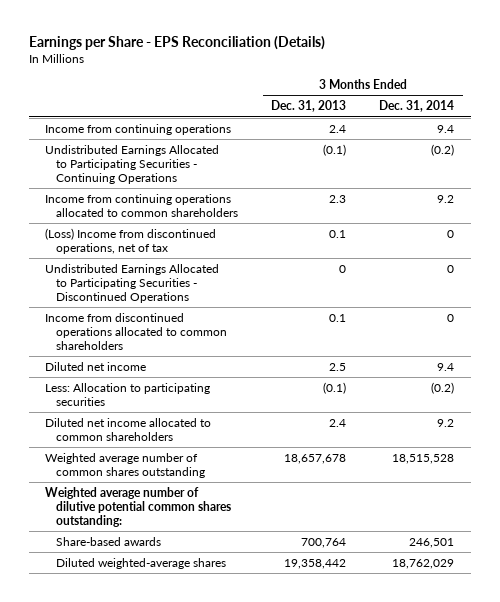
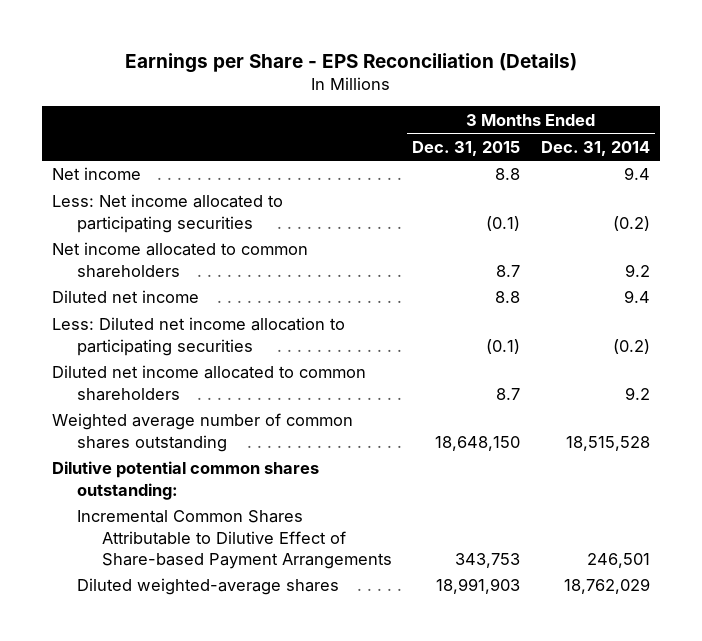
- | 3 Months Ended Dec. 31, 2013 | 3 Months Ended Dec. 31, 2014
+ | 3 Months Ended Dec. 31, 2015 | 3 Months Ended Dec. 31, 2014
- Income from continuing operations | 2.4 | 9.4
- Undistributed Earnings Allocated to Participating Securities - Continuing Operations | (0.1) | (0.2)
- Income from continuing operations allocated to common shareholders | 2.3 | 9.2
- (Loss) Income from discontinued operations, net of tax | 0.1 | 0
- Undistributed Earnings Allocated to Participating Securities - Discontinued Operations | 0 | 0
- Income from discontinued operations allocated to common shareholders | 0.1 | 0
+ Net income | 8.8 | 9.4
+ Less: Net income allocated to participating securities | (0.1) | (0.2)
+ Net income allocated to common shareholders | 8.7 | 9.2
- Less: Allocation to participating securities | (0.1) | (0.2)
+ Less: Diluted net income allocation to participating securities | (0.1) | (0.2)
- Weighted average number of dilutive potential common shares outstanding:
- Share-based awards | 700,764 | 246,501
+ Dilutive potential common shares outstanding:
+ Incremental Common Shares Attributable to Dilutive Effect of Share-based Payment Arrangements | 343,753 | 246,501

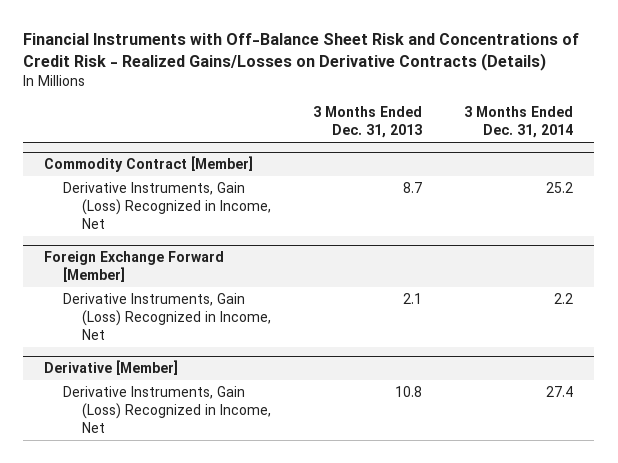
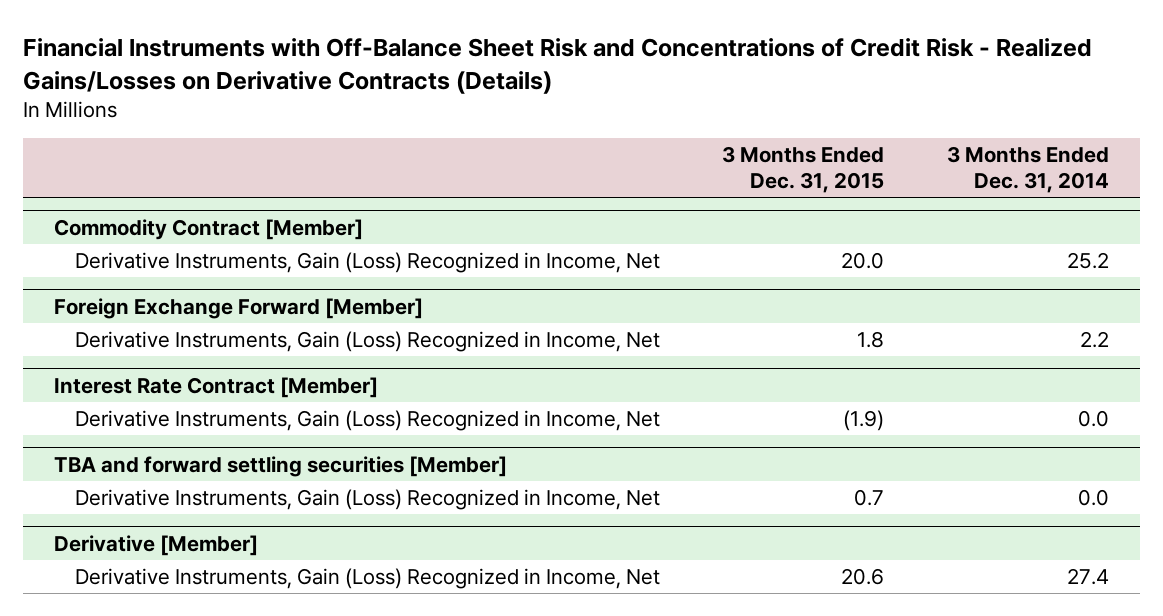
- | 3 Months Ended Dec. 31, 2013 | 3 Months Ended Dec. 31, 2014
+ | 3 Months Ended Dec. 31, 2015 | 3 Months Ended Dec. 31, 2014
+ Interest Rate Contract [Member]
+ Derivative Instruments, Gain (Loss) Recognized in Income, Net | (1.9) | 0.0
+ TBA and forward settling securities [Member]
+ Derivative Instruments, Gain (Loss) Recognized in Income, Net | 0.7 | 0.0

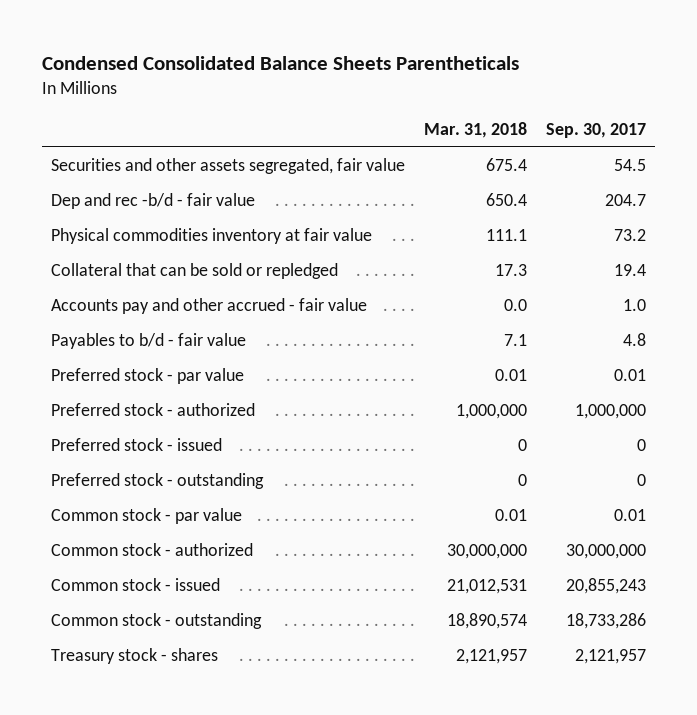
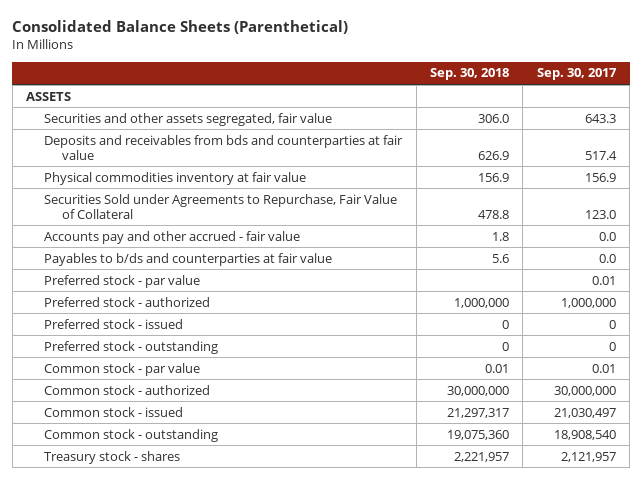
- Condensed Consolidated Balance Sheets Parentheticals
+ Consolidated Balance Sheets (Parenthetical)
- | Mar. 31, 2018 | Sep. 30, 2017
+ | Sep. 30, 2018 | Sep. 30, 2017
- Securities and other assets segregated, fair value | 675.4 | 54.5
- Dep and rec -b/d - fair value | 650.4 | 204.7
- Physical commodities inventory at fair value | 111.1 | 73.2
- Collateral that can be sold or repledged | 17.3 | 19.4
- Accounts pay and other accrued - fair value | 0.0 | 1.0
- Payables to b/d - fair value | 7.1 | 4.8
+ ASSETS
+ Securities and other assets segregated, fair value | 306.0 | 643.3
+ Deposits and receivables from bds and counterparties at fair value | 626.9 | 517.4
+ Physical commodities inventory at fair value | 156.9 | 156.9
+ Securities Sold under Agreements to Repurchase, Fair Value of Collateral | 478.8 | 123.0
+ Accounts pay and other accrued - fair value | 1.8 | 0.0
+ Payables to b/ds and counterparties at fair value | 5.6 | 0.0
- Common stock - issued | 21,012,531 | 20,855,243
- Common stock - outstanding | 18,890,574 | 18,733,286
+ Common stock - issued | 21,297,317 | 21,030,497
+ Common stock - outstanding | 19,075,360 | 18,908,540

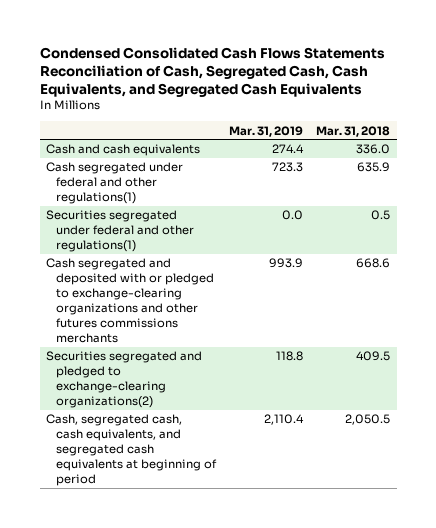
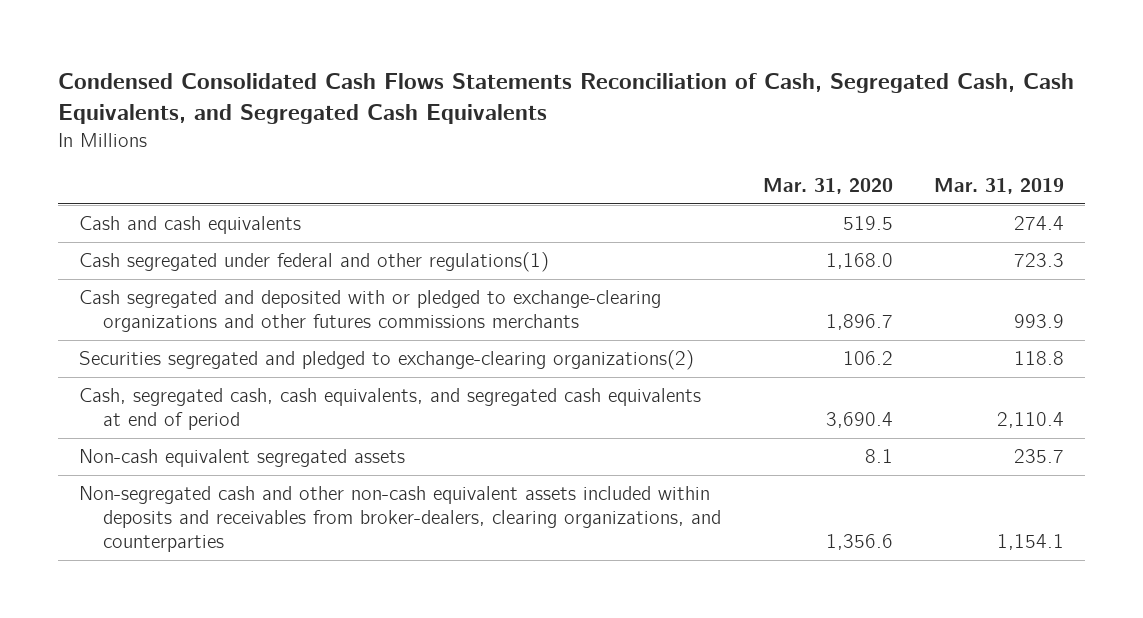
- | Mar. 31, 2019 | Mar. 31, 2018
+ | Mar. 31, 2020 | Mar. 31, 2019
- Securities segregated under federal and other regulations(1) | 0.0 | 0.5
- Cash, segregated cash, cash equivalents, and segregated cash equivalents at beginning of period | 2,110.4 | 2,050.5
+ Cash, segregated cash, cash equivalents, and segregated cash equivalents at end of period | 3,690.4 | 2,110.4
+ Non-cash equivalent segregated assets | 8.1 | 235.7
+ Non-segregated cash and other non-cash equivalent assets included within deposits and receivables from broker-dealers, clearing organizations, and counterparties | 1,356.6 | 1,154.1

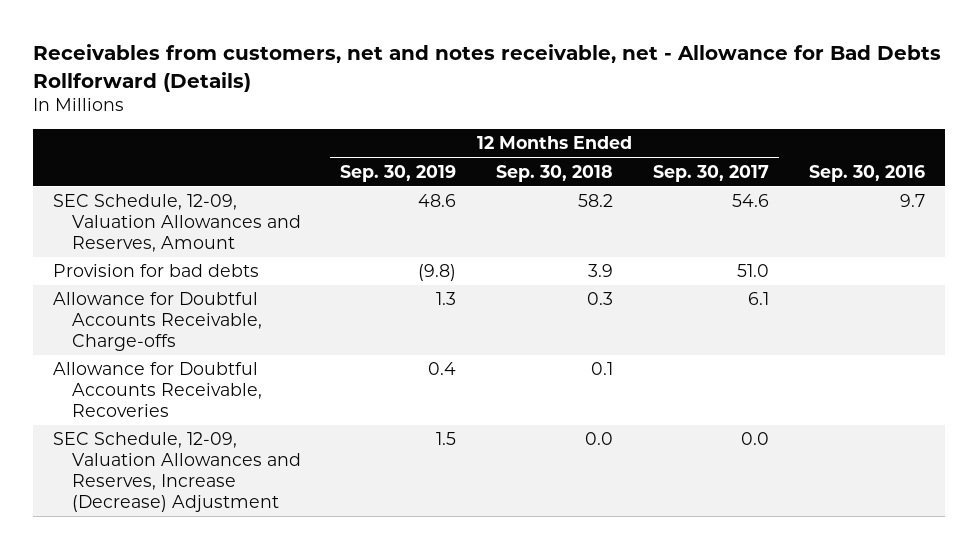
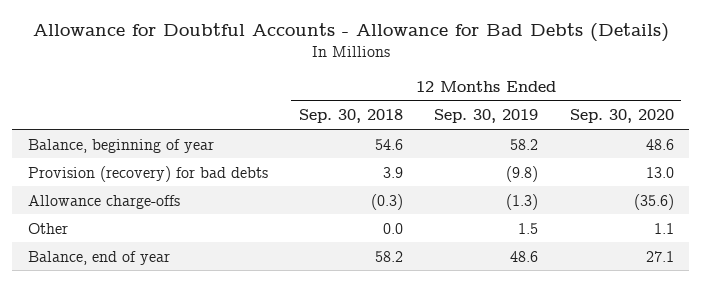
- Receivables from customers, net and notes receivable, net - Allowance for Bad Debts Rollforward (Details)
+ Allowance for Doubtful Accounts - Allowance for Bad Debts (Details)
- | 12 Months Ended Sep. 30, 2019 | 12 Months Ended Sep. 30, 2018 | 12 Months Ended Sep. 30, 2017 | Sep. 30, 2016
+ | 12 Months Ended Sep. 30, 2018 | 12 Months Ended Sep. 30, 2019 | 12 Months Ended Sep. 30, 2020
- SEC Schedule, 12-09, Valuation Allowances and Reserves, Amount | 48.6 | 58.2 | 54.6 | 9.7
- Provision for bad debts | (9.8) | 3.9 | 51.0 |
- Allowance for Doubtful Accounts Receivable, Charge-offs | 1.3 | 0.3 | 6.1 |
- Allowance for Doubtful Accounts Receivable, Recoveries | 0.4 | 0.1 | |
- SEC Schedule, 12-09, Valuation Allowances and Reserves, Increase (Decrease) Adjustment | 1.5 | 0.0 | 0.0 |
+ Balance, beginning of year | 54.6 | 58.2 | 48.6
+ Provision (recovery) for bad debts | 3.9 | (9.8) | 13.0
+ Allowance charge-offs | (0.3) | (1.3) | (35.6)
+ Other | 0.0 | 1.5 | 1.1
+ Balance, end of year | 58.2 | 48.6 | 27.1

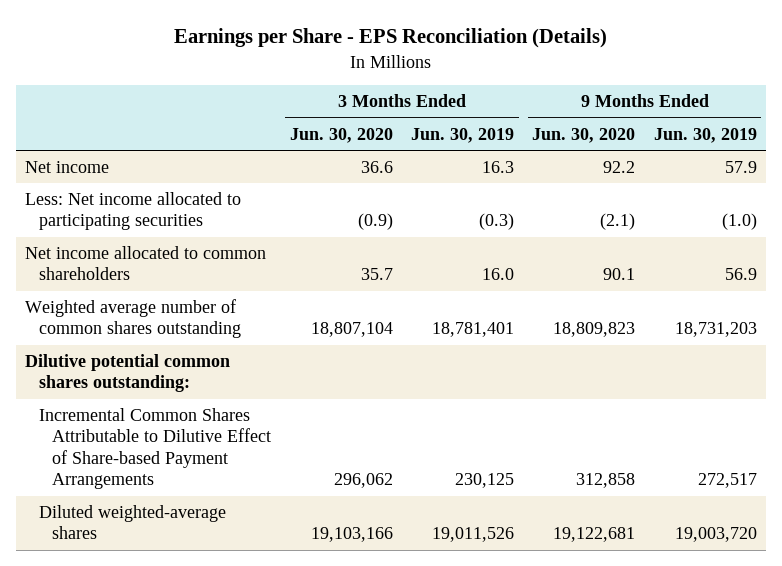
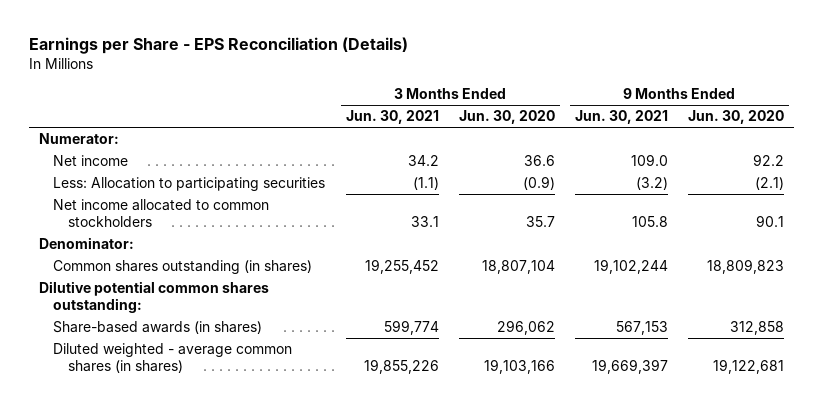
- | 3 Months Ended Jun. 30, 2020 | 3 Months Ended Jun. 30, 2019 | 9 Months Ended Jun. 30, 2020 | 9 Months Ended Jun. 30, 2019
+ | 3 Months Ended Jun. 30, 2021 | 3 Months Ended Jun. 30, 2020 | 9 Months Ended Jun. 30, 2021 | 9 Months Ended Jun. 30, 2020
+ Numerator:
- Less: Net income allocated to participating securities | (0.9) | (0.3) | (2.1) | (1.0)
- Net income allocated to common shareholders | 35.7 | 16.0 | 90.1 | 56.9
- Weighted average number of common shares outstanding | 18,807,104 | 18,781,401 | 18,809,823 | 18,731,203
+ Less: Allocation to participating securities | (1.1) | (0.9) | (3.2) | (2.1)
+ Net income allocated to common stockholders | 33.1 | 35.7 | 105.8 | 90.1
+ Denominator:
+ Common shares outstanding (in shares) | 19,255,452 | 18,807,104 | 19,102,244 | 18,809,823
- Incremental Common Shares Attributable to Dilutive Effect of Share-based Payment Arrangements | 296,062 | 230,125 | 312,858 | 272,517
- Diluted weighted-average shares | 19,103,166 | 19,011,526 | 19,122,681 | 19,003,720
+ Share-based awards (in shares) | 599,774 | 296,062 | 567,153 | 312,858
+ Diluted weighted - average common shares (in shares) | 19,855,226 | 19,103,166 | 19,669,397 | 19,122,681

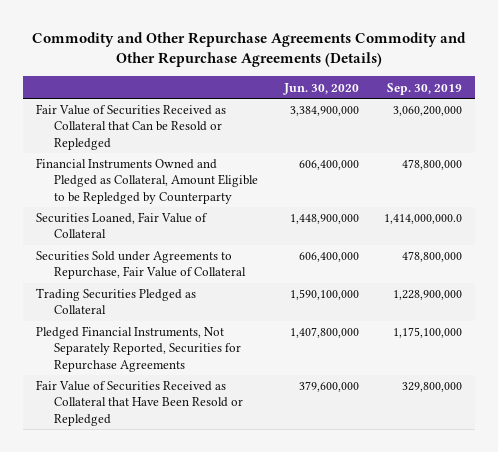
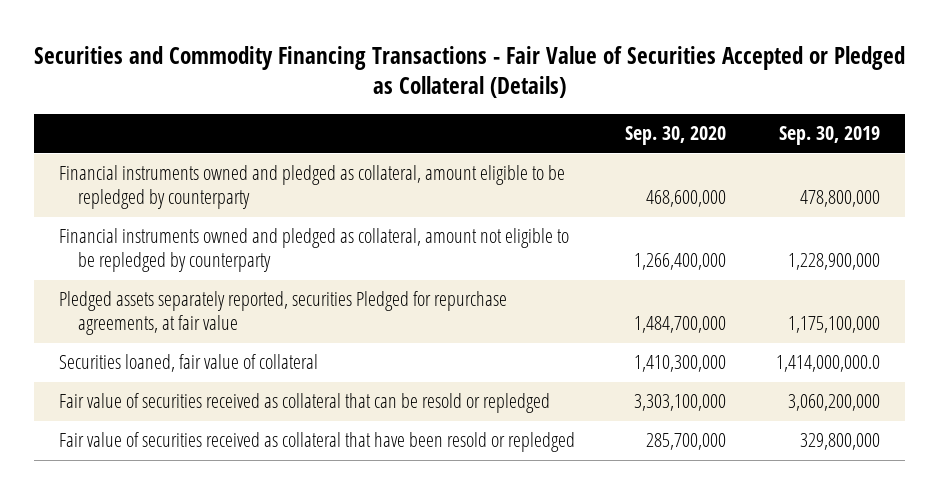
- Commodity and Other Repurchase Agreements Commodity and Other Repurchase Agreements (Details)
+ Securities and Commodity Financing Transactions - Fair Value of Securities Accepted or Pledged as Collateral (Details)
- | Jun. 30, 2020 | Sep. 30, 2019
+ | Sep. 30, 2020 | Sep. 30, 2019
- Fair Value of Securities Received as Collateral that Can be Resold or Repledged | 3,384,900,000 | 3,060,200,000
- Financial Instruments Owned and Pledged as Collateral, Amount Eligible to be Repledged by Counterparty | 606,400,000 | 478,800,000
- Securities Loaned, Fair Value of Collateral | 1,448,900,000 | 1,414,000,000.0
- Securities Sold under Agreements to Repurchase, Fair Value of Collateral | 606,400,000 | 478,800,000
- Trading Securities Pledged as Collateral | 1,590,100,000 | 1,228,900,000
- Pledged Financial Instruments, Not Separately Reported, Securities for Repurchase Agreements | 1,407,800,000 | 1,175,100,000
- Fair Value of Securities Received as Collateral that Have Been Resold or Repledged | 379,600,000 | 329,800,000
+ Financial instruments owned and pledged as collateral, amount eligible to be repledged by counterparty | 468,600,000 | 478,800,000
+ Financial instruments owned and pledged as collateral, amount not eligible to be repledged by counterparty | 1,266,400,000 | 1,228,900,000
+ Pledged assets separately reported, securities Pledged for repurchase agreements, at fair value | 1,484,700,000 | 1,175,100,000
+ Securities loaned, fair value of collateral | 1,410,300,000 | 1,414,000,000.0
+ Fair value of securities received as collateral that can be resold or repledged | 3,303,100,000 | 3,060,200,000
+ Fair value of securities received as collateral that have been resold or repledged | 285,700,000 | 329,800,000

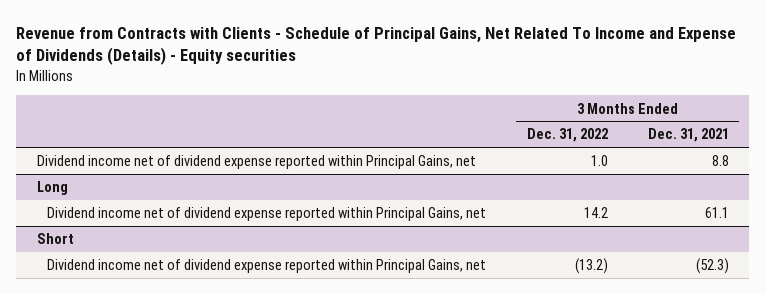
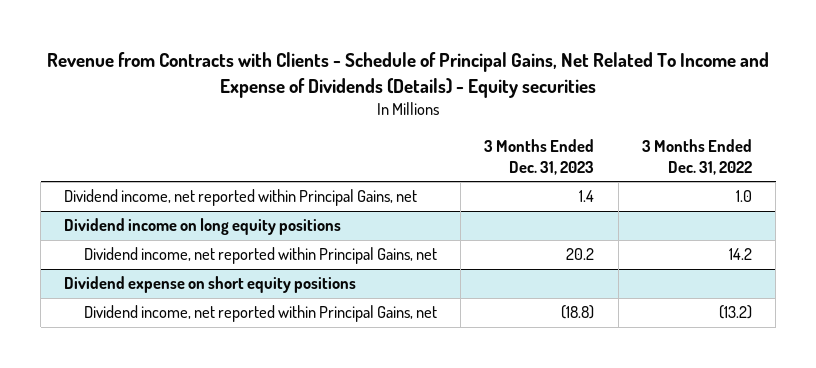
- | 3 Months Ended Dec. 31, 2022 | 3 Months Ended Dec. 31, 2021
+ | 3 Months Ended Dec. 31, 2023 | 3 Months Ended Dec. 31, 2022
- Dividend income net of dividend expense reported within Principal Gains, net | 1.0 | 8.8
- Long
- Dividend income net of dividend expense reported within Principal Gains, net | 14.2 | 61.1
- Short
- Dividend income net of dividend expense reported within Principal Gains, net | (13.2) | (52.3)
+ Dividend income, net reported within Principal Gains, net | 1.4 | 1.0
+ Dividend income on long equity positions
+ Dividend income, net reported within Principal Gains, net | 20.2 | 14.2
+ Dividend expense on short equity positions
+ Dividend income, net reported within Principal Gains, net | (18.8) | (13.2)

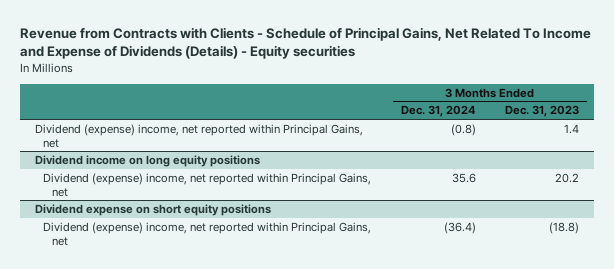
- | 3 Months Ended Dec. 31, 2023 | 3 Months Ended Dec. 31, 2022
+ | 3 Months Ended Dec. 31, 2024 | 3 Months Ended Dec. 31, 2023
- Dividend income, net reported within Principal Gains, net | 1.4 | 1.0
+ Dividend (expense) income, net reported within Principal Gains, net | (0.8) | 1.4
@ Dividend income on long equity positions
- Dividend income, net reported within Principal Gains, net | 20.2 | 14.2
+ Dividend (expense) income, net reported within Principal Gains, net | 35.6 | 20.2
@ Dividend expense on short equity positions
- Dividend income, net reported within Principal Gains, net | (18.8) | (13.2)
+ Dividend (expense) income, net reported within Principal Gains, net | (36.4) | (18.8)

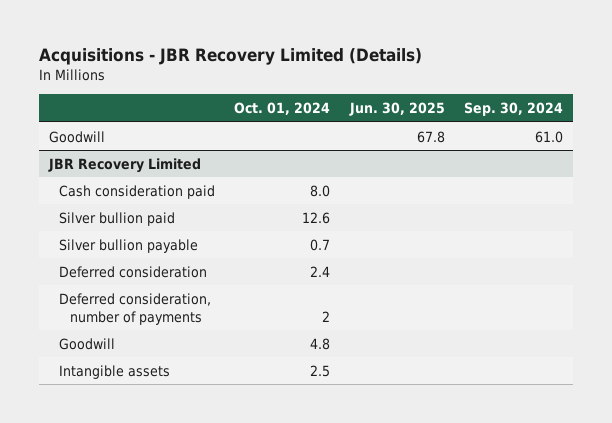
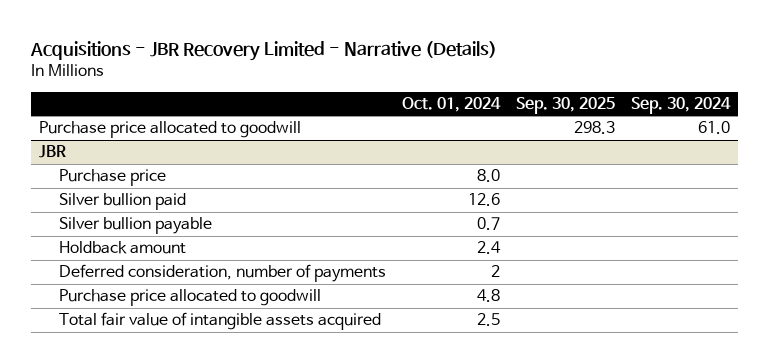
- Acquisitions - JBR Recovery Limited (Details)
+ Acquisitions - JBR Recovery Limited - Narrative (Details)
- | Oct. 01, 2024 | Jun. 30, 2025 | Sep. 30, 2024
+ | Oct. 01, 2024 | Sep. 30, 2025 | Sep. 30, 2024
- Goodwill | | 67.8 | 61.0
- JBR Recovery Limited
- Cash consideration paid | 8.0 | |
+ Purchase price allocated to goodwill | | 298.3 | 61.0
+ JBR
+ Purchase price | 8.0 | |
- Deferred consideration | 2.4 | |
+ Holdback amount | 2.4 | |
- Goodwill | 4.8 | |
- Intangible assets | 2.5 | |
+ Purchase price allocated to goodwill | 4.8 | |
+ Total fair value of intangible assets acquired | 2.5 | |

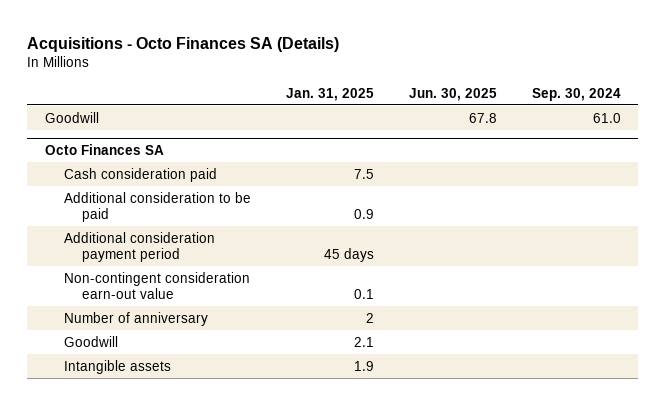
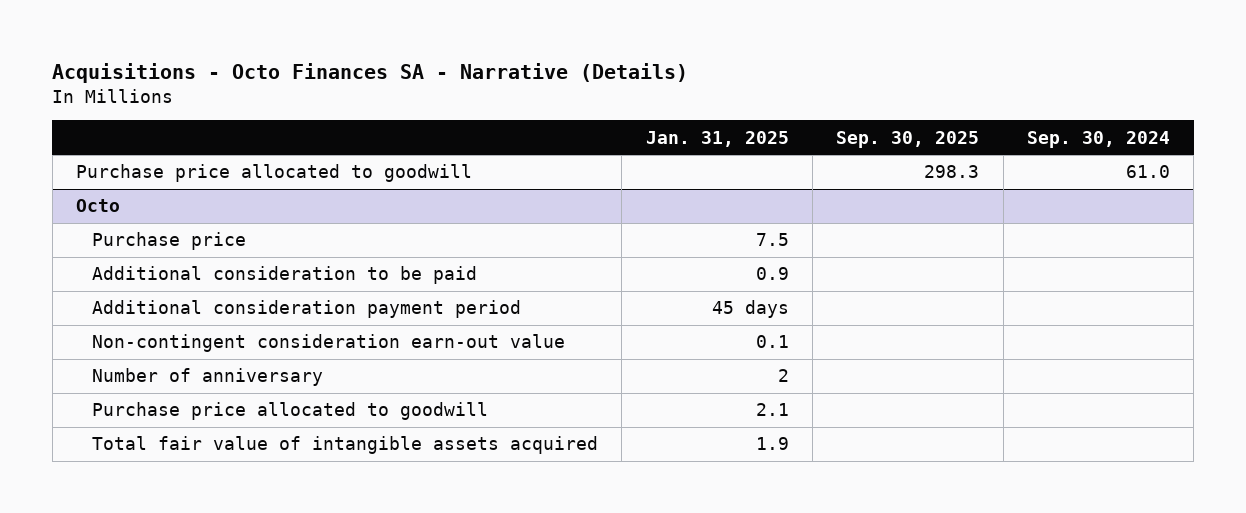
- Acquisitions - Octo Finances SA (Details)
+ Acquisitions - Octo Finances SA - Narrative (Details)
- | Jan. 31, 2025 | Jun. 30, 2025 | Sep. 30, 2024
+ | Jan. 31, 2025 | Sep. 30, 2025 | Sep. 30, 2024
- Goodwill | | 67.8 | 61.0
- Octo Finances SA
- Cash consideration paid | 7.5 | |
+ Purchase price allocated to goodwill | | 298.3 | 61.0
+ Octo
+ Purchase price | 7.5 | |
- Goodwill | 2.1 | |
- Intangible assets | 1.9 | |
+ Purchase price allocated to goodwill | 2.1 | |
+ Total fair value of intangible assets acquired | 1.9 | |

